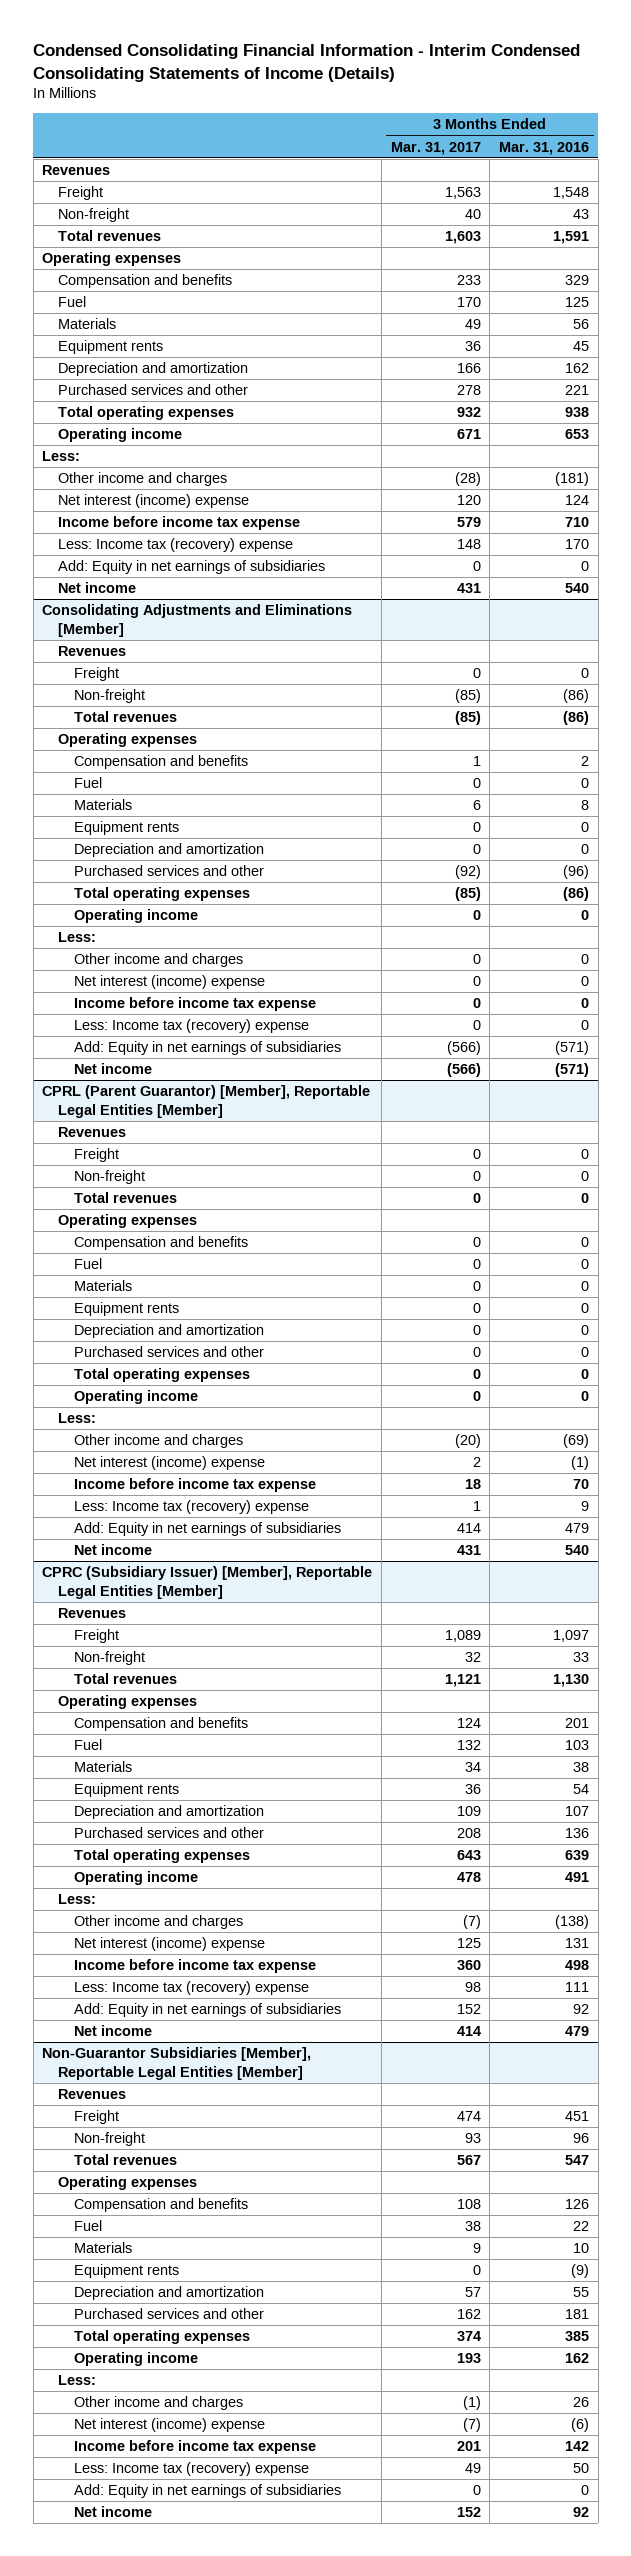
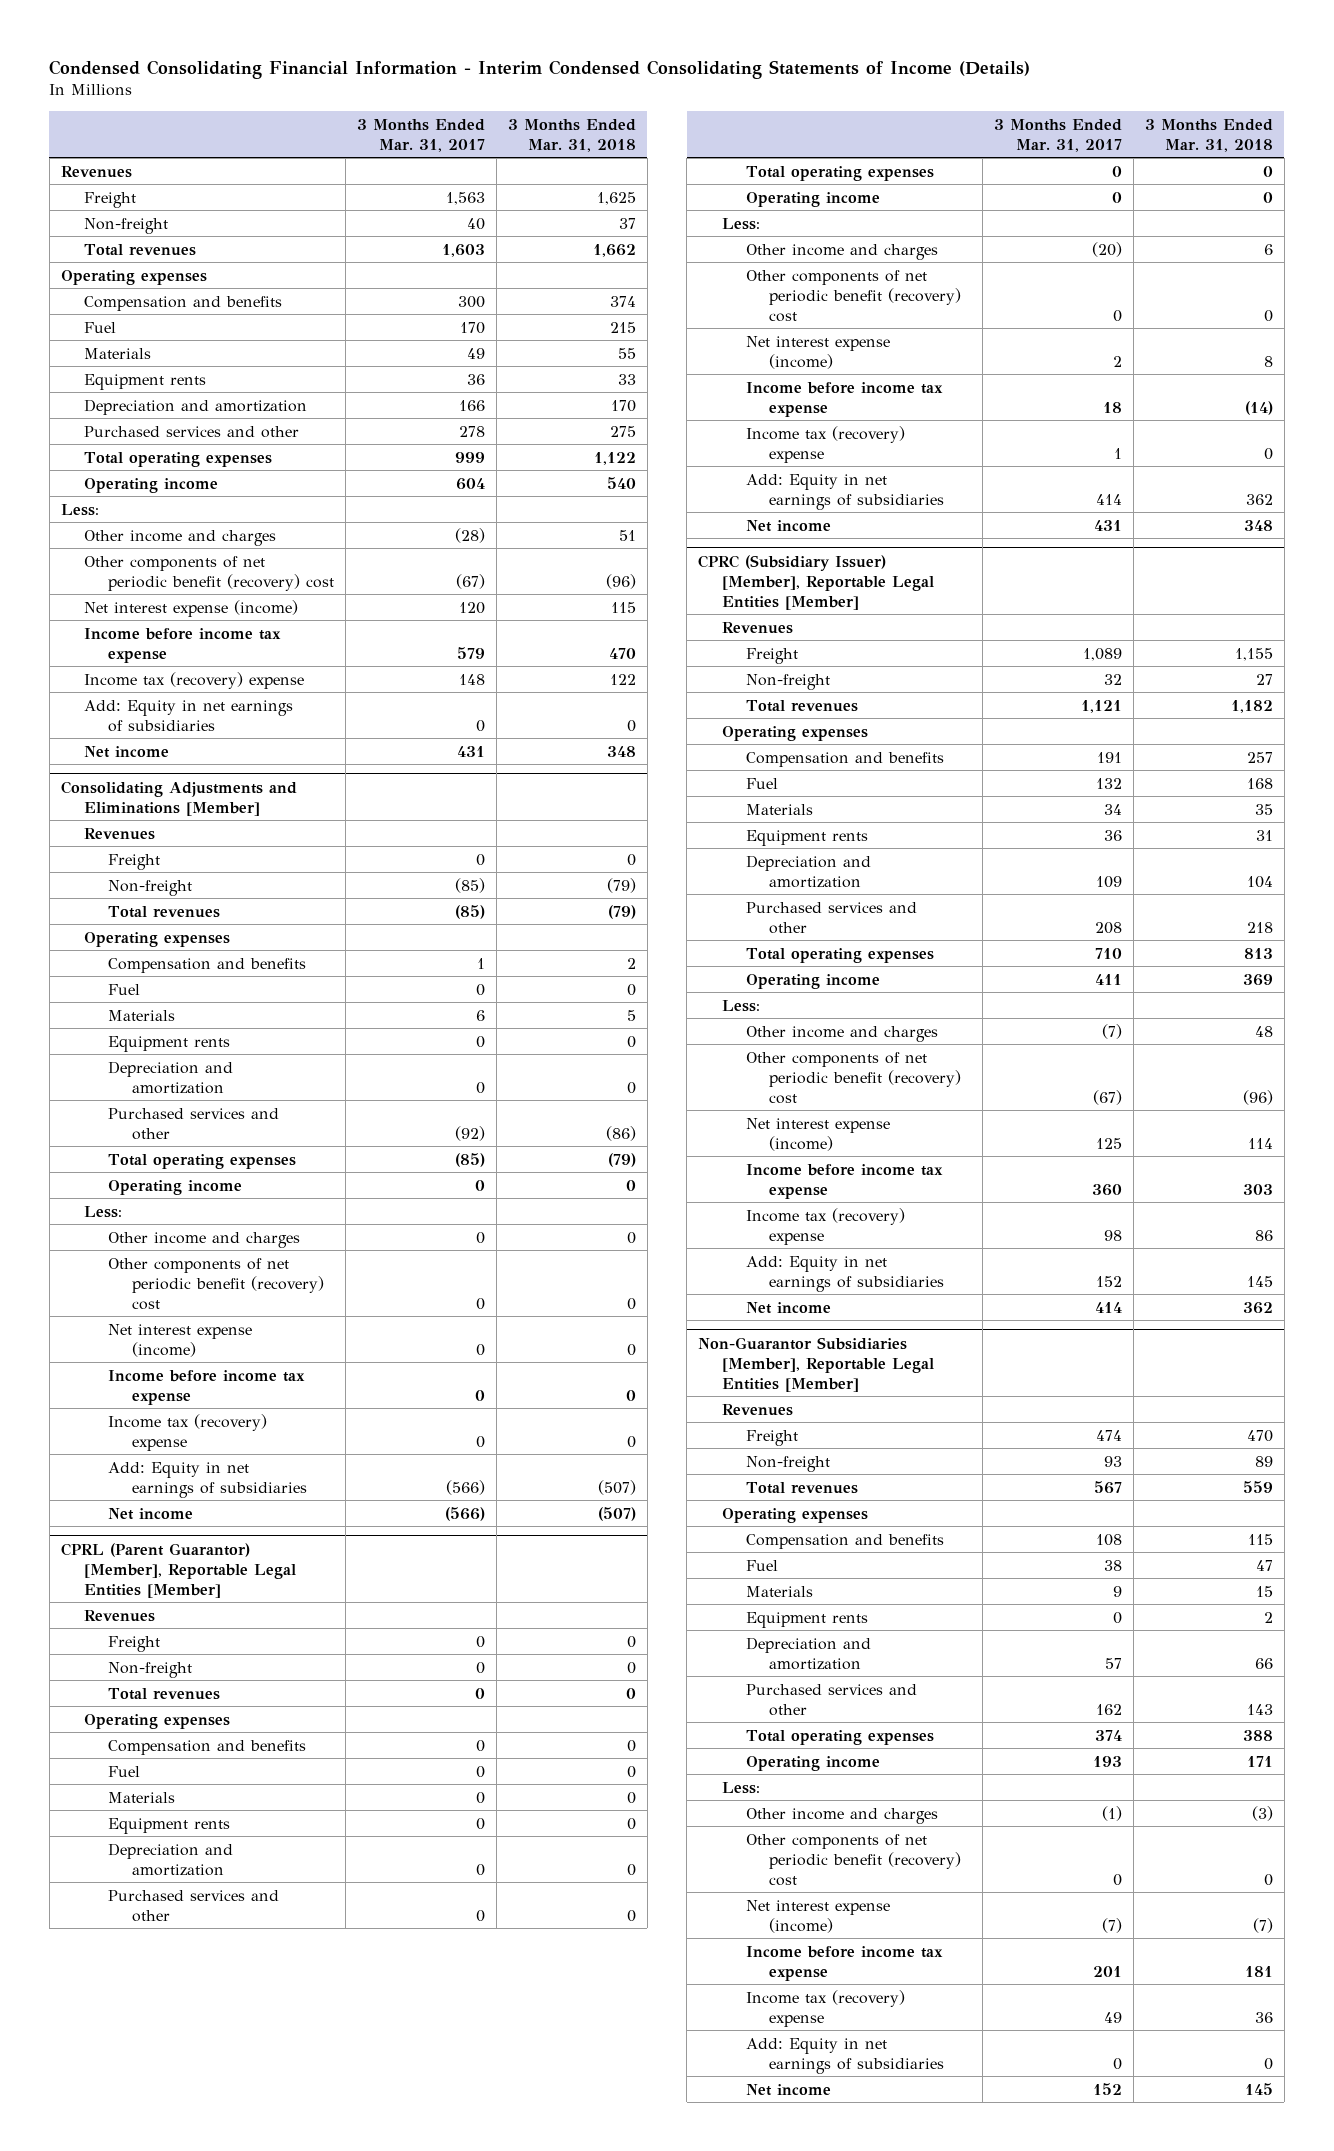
- | 3 Months Ended Mar. 31, 2017 | 3 Months Ended Mar. 31, 2016
+ | 3 Months Ended Mar. 31, 2017 | 3 Months Ended Mar. 31, 2018
- Compensation and benefits | 233 | 329
+ Compensation and benefits | 300 | 374
- Total operating expenses | 932 | 938
- Operating income | 671 | 653
+ Total operating expenses | 999 | 1,122
+ Operating income | 604 | 540
- Net interest (income) expense | 120 | 124
+ Other components of net periodic benefit (recovery) cost | (67) | (96)
+ Net interest expense (income) | 120 | 115
- Less: Income tax (recovery) expense | 148 | 170
+ Income tax (recovery) expense | 148 | 122
@ Consolidating Adjustments and Eliminations [Member]
- Net interest (income) expense | 0 | 0
+ Other components of net periodic benefit (recovery) cost | 0 | 0
+ Net interest expense (income) | 0 | 0
- Less: Income tax (recovery) expense | 0 | 0
+ Income tax (recovery) expense | 0 | 0
@ CPRL (Parent Guarantor) [Member], Reportable Legal Entities [Member]
- Net interest (income) expense | 2 | (1)
+ Other components of net periodic benefit (recovery) cost | 0 | 0
+ Net interest expense (income) | 2 | 8
- Less: Income tax (recovery) expense | 1 | 9
+ Income tax (recovery) expense | 1 | 0
@ CPRC (Subsidiary Issuer) [Member], Reportable Legal Entities [Member]
- Compensation and benefits | 124 | 201
+ Compensation and benefits | 191 | 257
- Total operating expenses | 643 | 639
- Operating income | 478 | 491
+ Total operating expenses | 710 | 813
+ Operating income | 411 | 369
- Net interest (income) expense | 125 | 131
+ Other components of net periodic benefit (recovery) cost | (67) | (96)
+ Net interest expense (income) | 125 | 114
- Less: Income tax (recovery) expense | 98 | 111
+ Income tax (recovery) expense | 98 | 86
@ Non-Guarantor Subsidiaries [Member], Reportable Legal Entities [Member]
- Net interest (income) expense | (7) | (6)
+ Other components of net periodic benefit (recovery) cost | 0 | 0
+ Net interest expense (income) | (7) | (7)
- Less: Income tax (recovery) expense | 49 | 50
+ Income tax (recovery) expense | 49 | 36

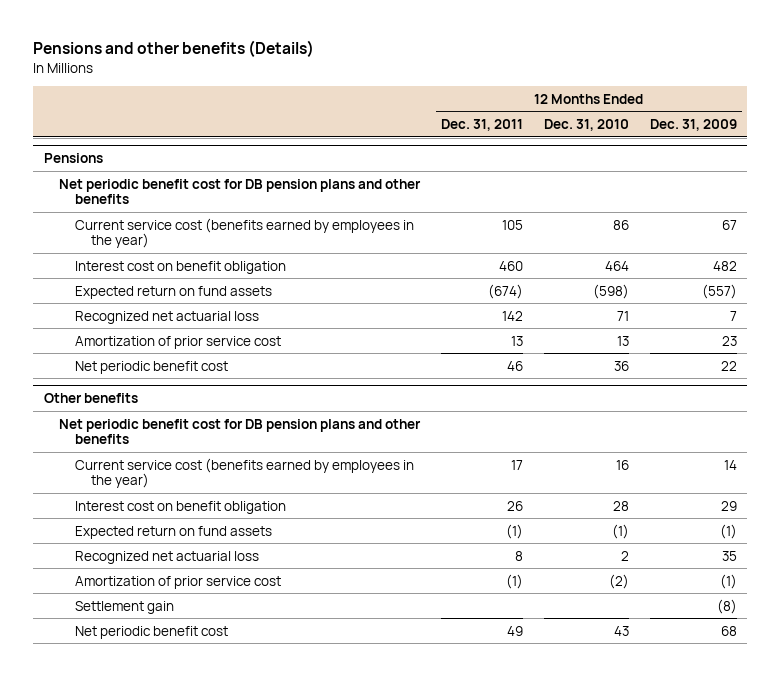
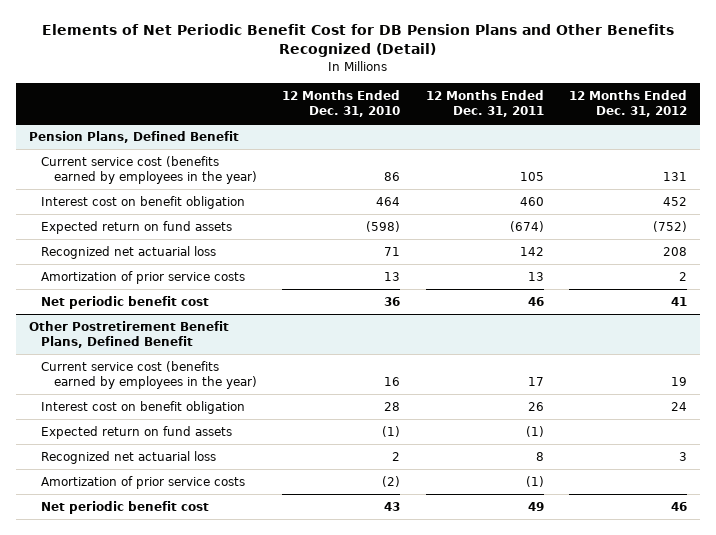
- Pensions and other benefits (Details)
+ Elements of Net Periodic Benefit Cost for DB Pension Plans and Other Benefits Recognized (Detail)
- | 12 Months Ended Dec. 31, 2011 | 12 Months Ended Dec. 31, 2010 | 12 Months Ended Dec. 31, 2009
+ | 12 Months Ended Dec. 31, 2010 | 12 Months Ended Dec. 31, 2011 | 12 Months Ended Dec. 31, 2012
- Pensions
- Net periodic benefit cost for DB pension plans and other benefits
+ Pension Plans, Defined Benefit
- Amortization of prior service cost | 13 | 13 | 23
+ Amortization of prior service costs | 13 | 13 | 2
- Other benefits
- Net periodic benefit cost for DB pension plans and other benefits
+ Other Postretirement Benefit Plans, Defined Benefit
- Amortization of prior service cost | (1) | (2) | (1)
- Settlement gain | | | (8)
+ Amortization of prior service costs | (2) | (1) |

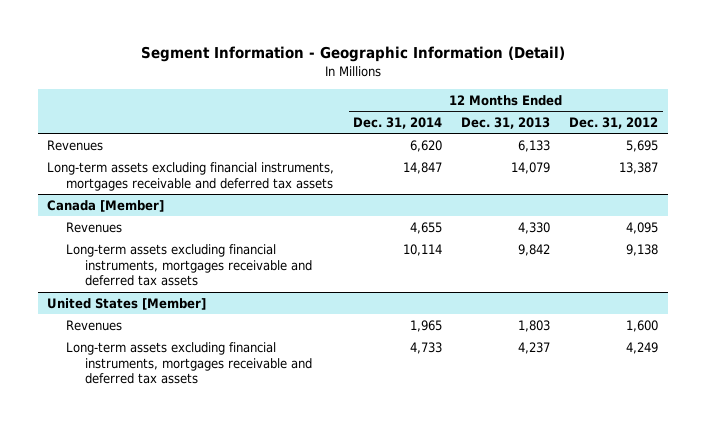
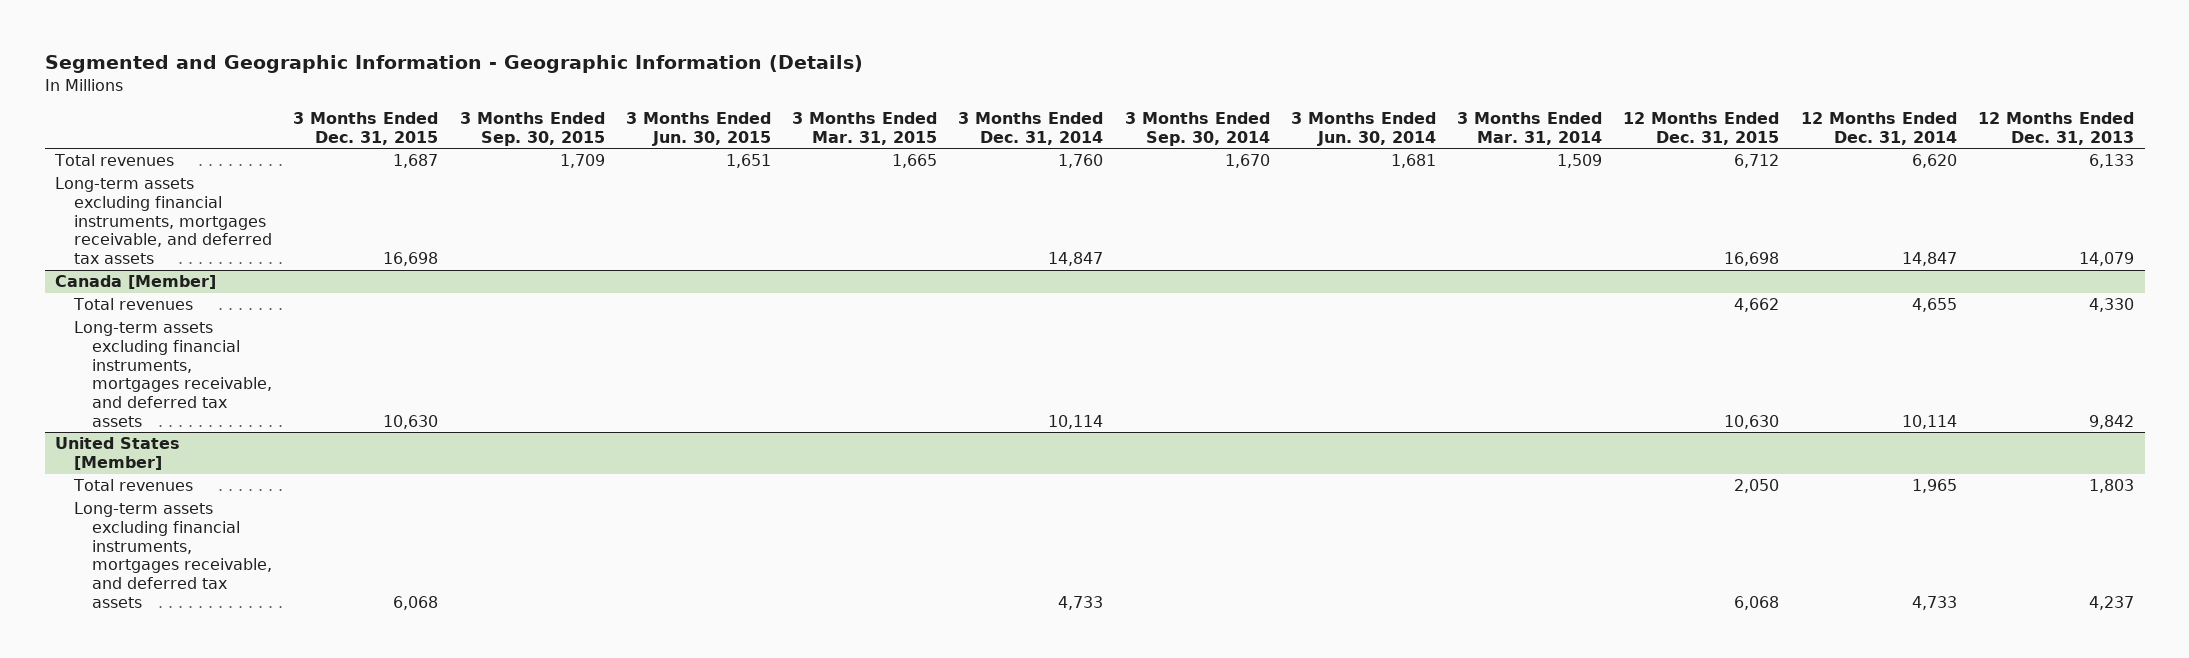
- Segment Information - Geographic Information (Detail)
+ Segmented and Geographic Information - Geographic Information (Details)
- | 12 Months Ended Dec. 31, 2014 | 12 Months Ended Dec. 31, 2013 | 12 Months Ended Dec. 31, 2012
+ | 3 Months Ended Dec. 31, 2015 | 3 Months Ended Sep. 30, 2015 | 3 Months Ended Jun. 30, 2015 | 3 Months Ended Mar. 31, 2015 | 3 Months Ended Dec. 31, 2014 | 3 Months Ended Sep. 30, 2014 | 3 Months Ended Jun. 30, 2014 | 3 Months Ended Mar. 31, 2014 | 12 Months Ended Dec. 31, 2015 | 12 Months Ended Dec. 31, 2014 | 12 Months Ended Dec. 31, 2013
- Revenues | 6,620 | 6,133 | 5,695
- Long-term assets excluding financial instruments, mortgages receivable and deferred tax assets | 14,847 | 14,079 | 13,387
+ Total revenues | 1,687 | 1,709 | 1,651 | 1,665 | 1,760 | 1,670 | 1,681 | 1,509 | 6,712 | 6,620 | 6,133
+ Long-term assets excluding financial instruments, mortgages receivable, and deferred tax assets | 16,698 | | | | 14,847 | | | | 16,698 | 14,847 | 14,079
@ Canada [Member]
- Revenues | 4,655 | 4,330 | 4,095
- Long-term assets excluding financial instruments, mortgages receivable and deferred tax assets | 10,114 | 9,842 | 9,138
+ Total revenues | | | | | | | | | 4,662 | 4,655 | 4,330
+ Long-term assets excluding financial instruments, mortgages receivable, and deferred tax assets | 10,630 | | | | 10,114 | | | | 10,630 | 10,114 | 9,842
@ United States [Member]
- Revenues | 1,965 | 1,803 | 1,600
- Long-term assets excluding financial instruments, mortgages receivable and deferred tax assets | 4,733 | 4,237 | 4,249
+ Total revenues | | | | | | | | | 2,050 | 1,965 | 1,803
+ Long-term assets excluding financial instruments, mortgages receivable, and deferred tax assets | 6,068 | | | | 4,733 | | | | 6,068 | 4,733 | 4,237

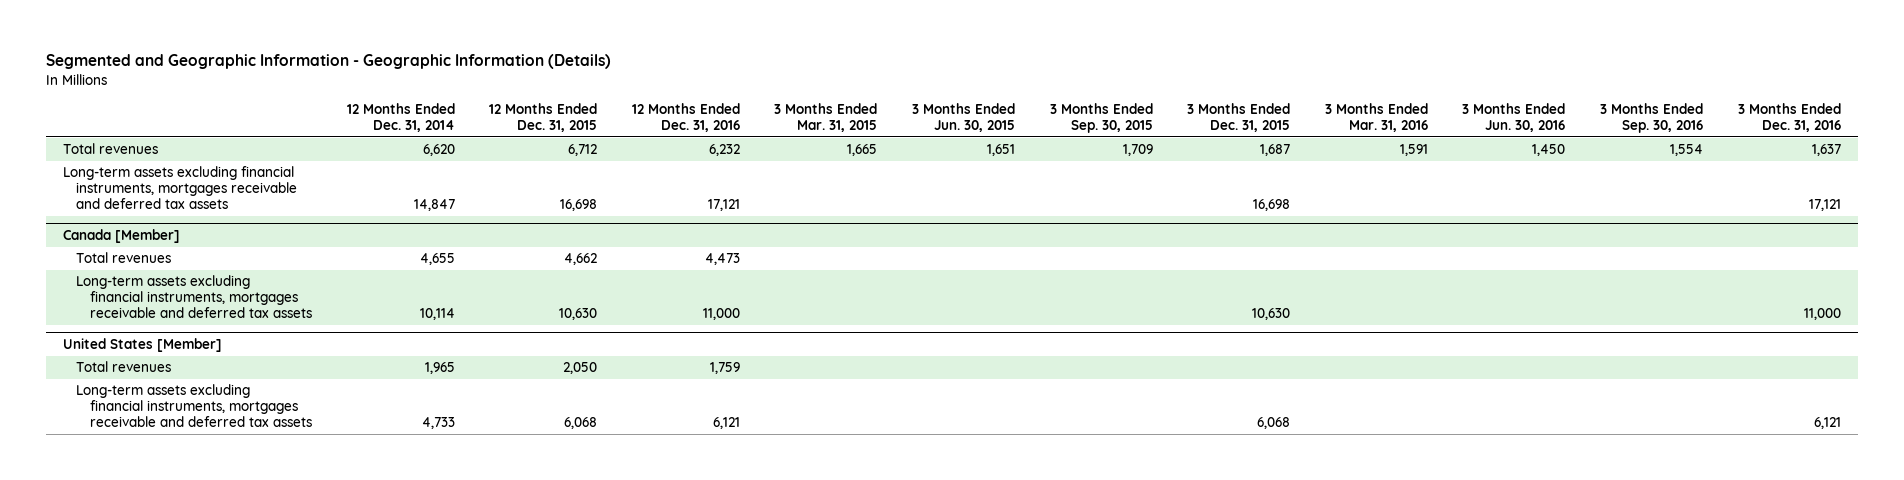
- | 3 Months Ended Dec. 31, 2015 | 3 Months Ended Sep. 30, 2015 | 3 Months Ended Jun. 30, 2015 | 3 Months Ended Mar. 31, 2015 | 3 Months Ended Dec. 31, 2014 | 3 Months Ended Sep. 30, 2014 | 3 Months Ended Jun. 30, 2014 | 3 Months Ended Mar. 31, 2014 | 12 Months Ended Dec. 31, 2015 | 12 Months Ended Dec. 31, 2014 | 12 Months Ended Dec. 31, 2013
+ | 12 Months Ended Dec. 31, 2014 | 12 Months Ended Dec. 31, 2015 | 12 Months Ended Dec. 31, 2016 | 3 Months Ended Mar. 31, 2015 | 3 Months Ended Jun. 30, 2015 | 3 Months Ended Sep. 30, 2015 | 3 Months Ended Dec. 31, 2015 | 3 Months Ended Mar. 31, 2016 | 3 Months Ended Jun. 30, 2016 | 3 Months Ended Sep. 30, 2016 | 3 Months Ended Dec. 31, 2016
- Long-term assets excluding financial instruments, mortgages receivable, and deferred tax assets | 16,698 | | | | 14,847 | | | | 16,698 | 14,847 | 14,079
+ Long-term assets excluding financial instruments, mortgages receivable and deferred tax assets | 14,847 | 16,698 | 17,121 | | | | 16,698 | | | | 17,121
@ Canada [Member]
- Long-term assets excluding financial instruments, mortgages receivable, and deferred tax assets | 10,630 | | | | 10,114 | | | | 10,630 | 10,114 | 9,842
+ Long-term assets excluding financial instruments, mortgages receivable and deferred tax assets | 10,114 | 10,630 | 11,000 | | | | 10,630 | | | | 11,000
@ United States [Member]
- Long-term assets excluding financial instruments, mortgages receivable, and deferred tax assets | 6,068 | | | | 4,733 | | | | 6,068 | 4,733 | 4,237
+ Long-term assets excluding financial instruments, mortgages receivable and deferred tax assets | 4,733 | 6,068 | 6,121 | | | | 6,068 | | | | 6,121

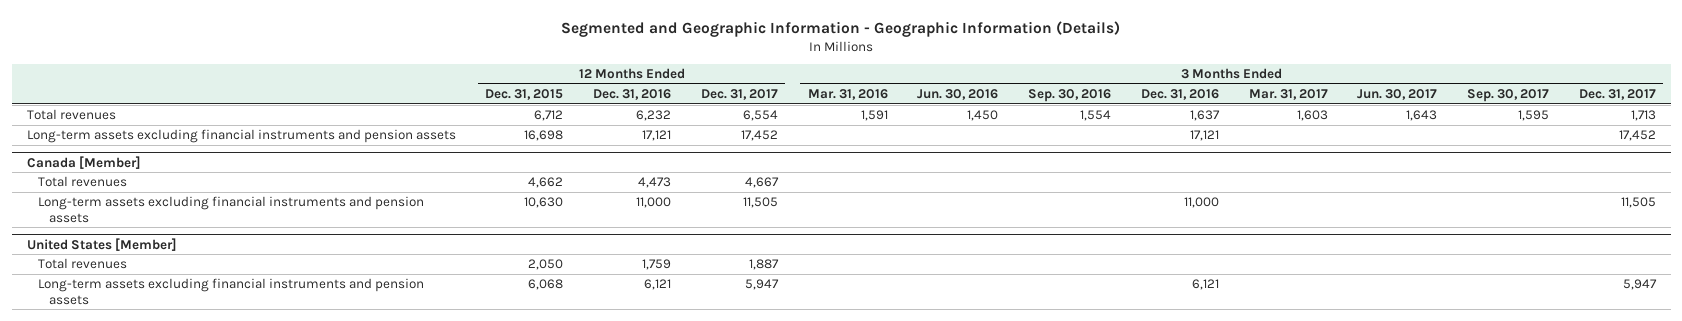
- | 12 Months Ended Dec. 31, 2014 | 12 Months Ended Dec. 31, 2015 | 12 Months Ended Dec. 31, 2016 | 3 Months Ended Mar. 31, 2015 | 3 Months Ended Jun. 30, 2015 | 3 Months Ended Sep. 30, 2015 | 3 Months Ended Dec. 31, 2015 | 3 Months Ended Mar. 31, 2016 | 3 Months Ended Jun. 30, 2016 | 3 Months Ended Sep. 30, 2016 | 3 Months Ended Dec. 31, 2016
+ | 12 Months Ended Dec. 31, 2015 | 12 Months Ended Dec. 31, 2016 | 12 Months Ended Dec. 31, 2017 | 3 Months Ended Mar. 31, 2016 | 3 Months Ended Jun. 30, 2016 | 3 Months Ended Sep. 30, 2016 | 3 Months Ended Dec. 31, 2016 | 3 Months Ended Mar. 31, 2017 | 3 Months Ended Jun. 30, 2017 | 3 Months Ended Sep. 30, 2017 | 3 Months Ended Dec. 31, 2017
- Long-term assets excluding financial instruments, mortgages receivable and deferred tax assets | 14,847 | 16,698 | 17,121 | | | | 16,698 | | | | 17,121
+ Long-term assets excluding financial instruments and pension assets | 16,698 | 17,121 | 17,452 | | | | 17,121 | | | | 17,452
@ Canada [Member]
- Long-term assets excluding financial instruments, mortgages receivable and deferred tax assets | 10,114 | 10,630 | 11,000 | | | | 10,630 | | | | 11,000
+ Long-term assets excluding financial instruments and pension assets | 10,630 | 11,000 | 11,505 | | | | 11,000 | | | | 11,505
@ United States [Member]
- Long-term assets excluding financial instruments, mortgages receivable and deferred tax assets | 4,733 | 6,068 | 6,121 | | | | 6,068 | | | | 6,121
+ Long-term assets excluding financial instruments and pension assets | 6,068 | 6,121 | 5,947 | | | | 6,121 | | | | 5,947

